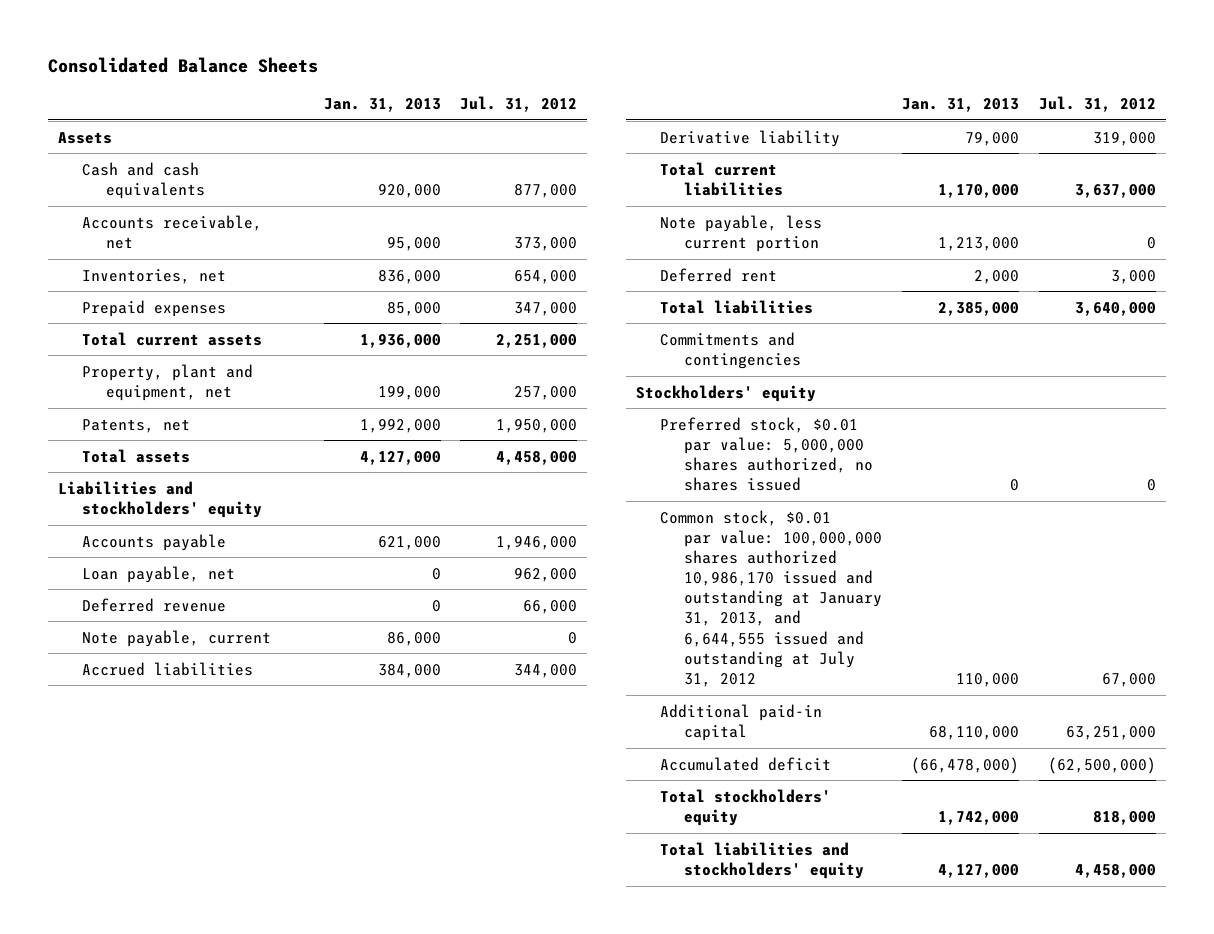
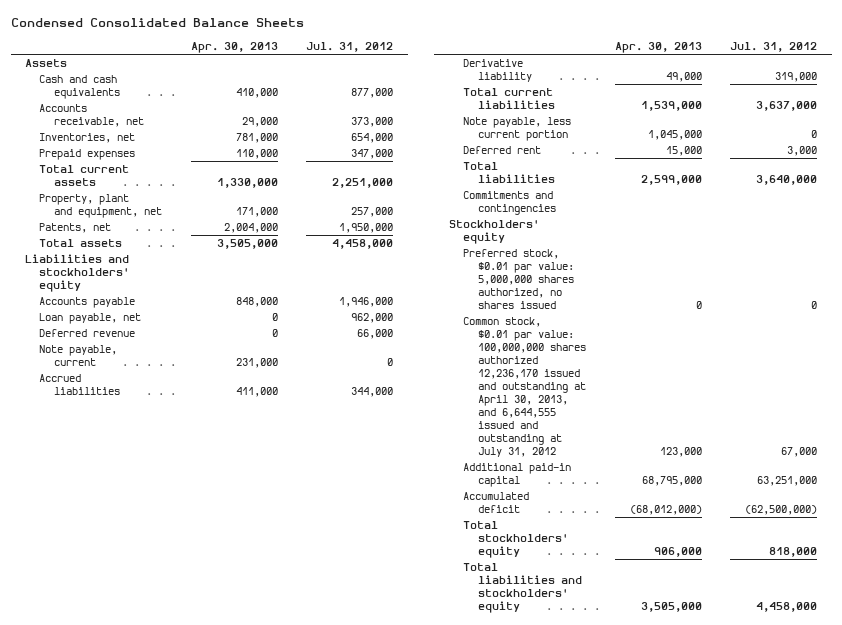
- Consolidated Balance Sheets
+ Condensed Consolidated Balance Sheets
- | Jan. 31, 2013 | Jul. 31, 2012
+ | Apr. 30, 2013 | Jul. 31, 2012
- Common stock, $0.01 par value: 100,000,000 shares authorized 10,986,170 issued and outstanding at January 31, 2013, and 6,644,555 issued and outstanding at July 31, 2012 | 110,000 | 67,000
+ Common stock, $0.01 par value: 100,000,000 shares authorized 12,236,170 issued and outstanding at April 30, 2013, and 6,644,555 issued and outstanding at July 31, 2012 | 123,000 | 67,000

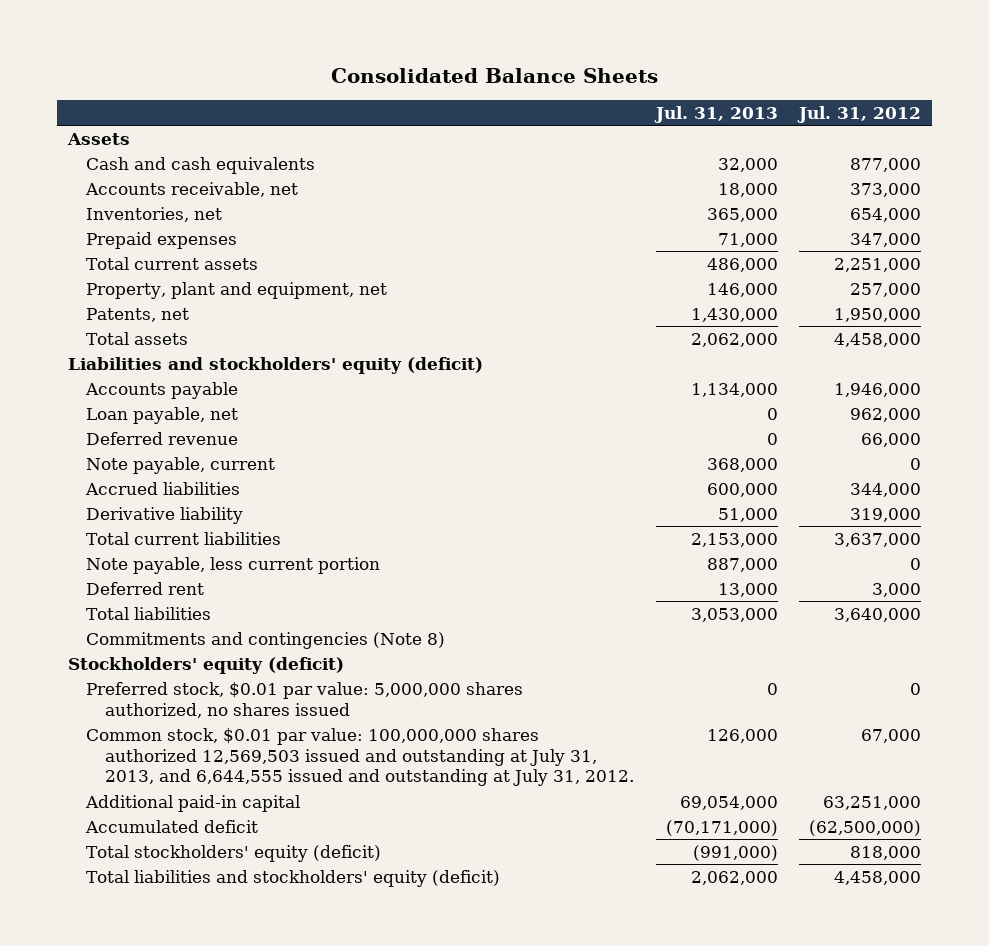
- Condensed Consolidated Balance Sheets
+ Consolidated Balance Sheets
- | Apr. 30, 2013 | Jul. 31, 2012
+ | Jul. 31, 2013 | Jul. 31, 2012
- Liabilities and stockholders' equity
+ Liabilities and stockholders' equity (deficit)
- Commitments and contingencies
- Stockholders' equity
+ Commitments and contingencies (Note 8)
+ Stockholders' equity (deficit)
- Common stock, $0.01 par value: 100,000,000 shares authorized 12,236,170 issued and outstanding at April 30, 2013, and 6,644,555 issued and outstanding at July 31, 2012 | 123,000 | 67,000
+ Common stock, $0.01 par value: 100,000,000 shares authorized 12,569,503 issued and outstanding at July 31, 2013, and 6,644,555 issued and outstanding at July 31, 2012. | 126,000 | 67,000
- Total stockholders' equity | 906,000 | 818,000
- Total liabilities and stockholders' equity | 3,505,000 | 4,458,000
+ Total stockholders' equity (deficit) | (991,000) | 818,000
+ Total liabilities and stockholders' equity (deficit) | 2,062,000 | 4,458,000

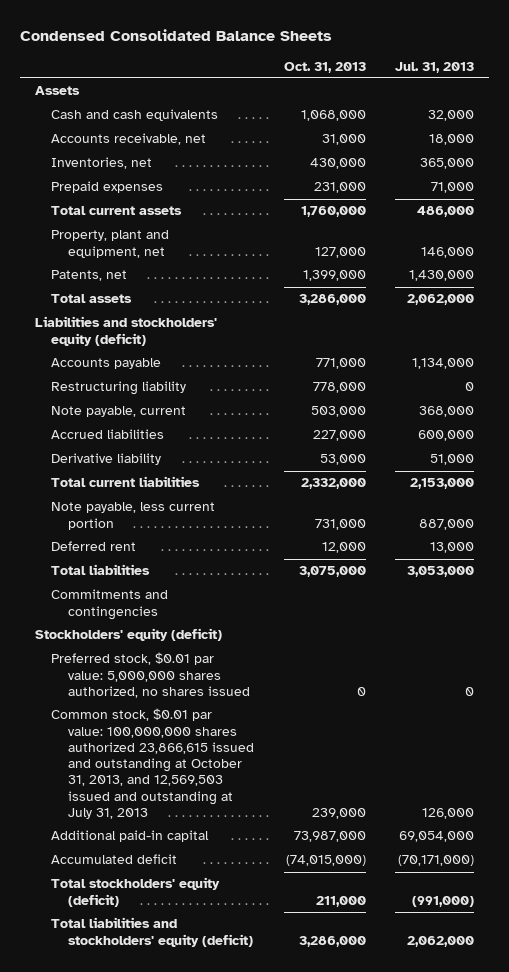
- Consolidated Balance Sheets
+ Condensed Consolidated Balance Sheets
- | Jul. 31, 2013 | Jul. 31, 2012
+ | Oct. 31, 2013 | Jul. 31, 2013
- Loan payable, net | 0 | 962,000
- Deferred revenue | 0 | 66,000
+ Restructuring liability | 778,000 | 0
- Commitments and contingencies (Note 8)
+ Commitments and contingencies
- Common stock, $0.01 par value: 100,000,000 shares authorized 12,569,503 issued and outstanding at July 31, 2013, and 6,644,555 issued and outstanding at July 31, 2012. | 126,000 | 67,000
+ Common stock, $0.01 par value: 100,000,000 shares authorized 23,866,615 issued and outstanding at October 31, 2013, and 12,569,503 issued and outstanding at July 31, 2013 | 239,000 | 126,000

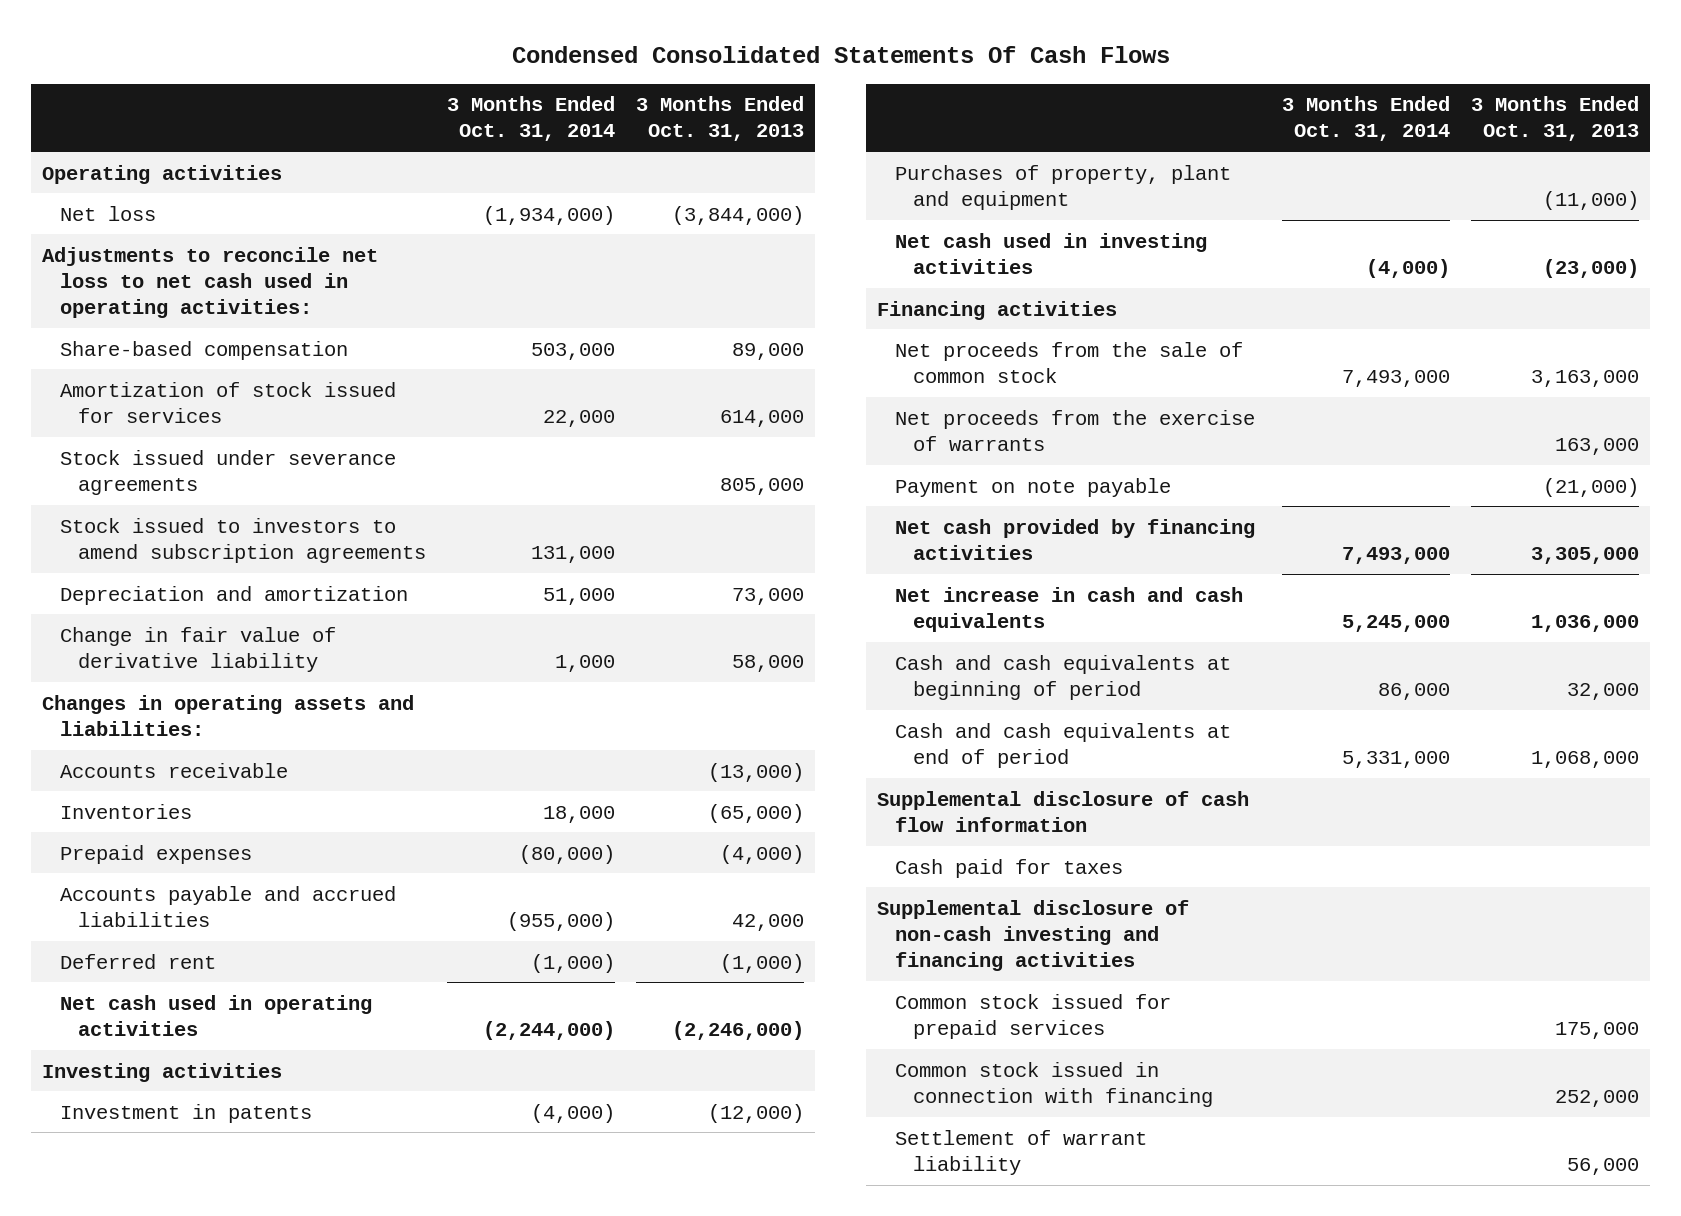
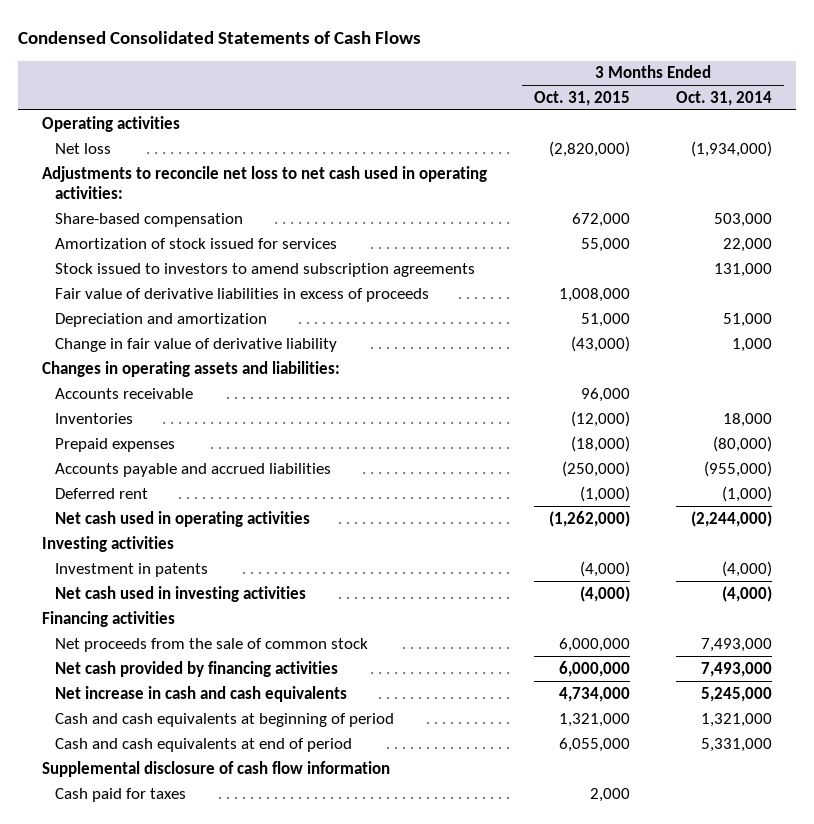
- Condensed Consolidated Statements Of Cash Flows
+ Condensed Consolidated Statements of Cash Flows
- | 3 Months Ended Oct. 31, 2014 | 3 Months Ended Oct. 31, 2013
+ | 3 Months Ended Oct. 31, 2015 | 3 Months Ended Oct. 31, 2014
- Stock issued under severance agreements | | 805,000
+ Fair value of derivative liabilities in excess of proceeds | 1,008,000 |
- Purchases of property, plant and equipment | | (11,000)
- Net proceeds from the exercise of warrants | | 163,000
- Payment on note payable | | (21,000)
- Cash and cash equivalents at beginning of period | 86,000 | 32,000
+ Cash and cash equivalents at beginning of period | 1,321,000 | 1,321,000
- Supplemental disclosure of non-cash investing and financing activities
- Common stock issued for prepaid services | | 175,000
- Common stock issued in connection with financing | | 252,000
- Settlement of warrant liability | | 56,000

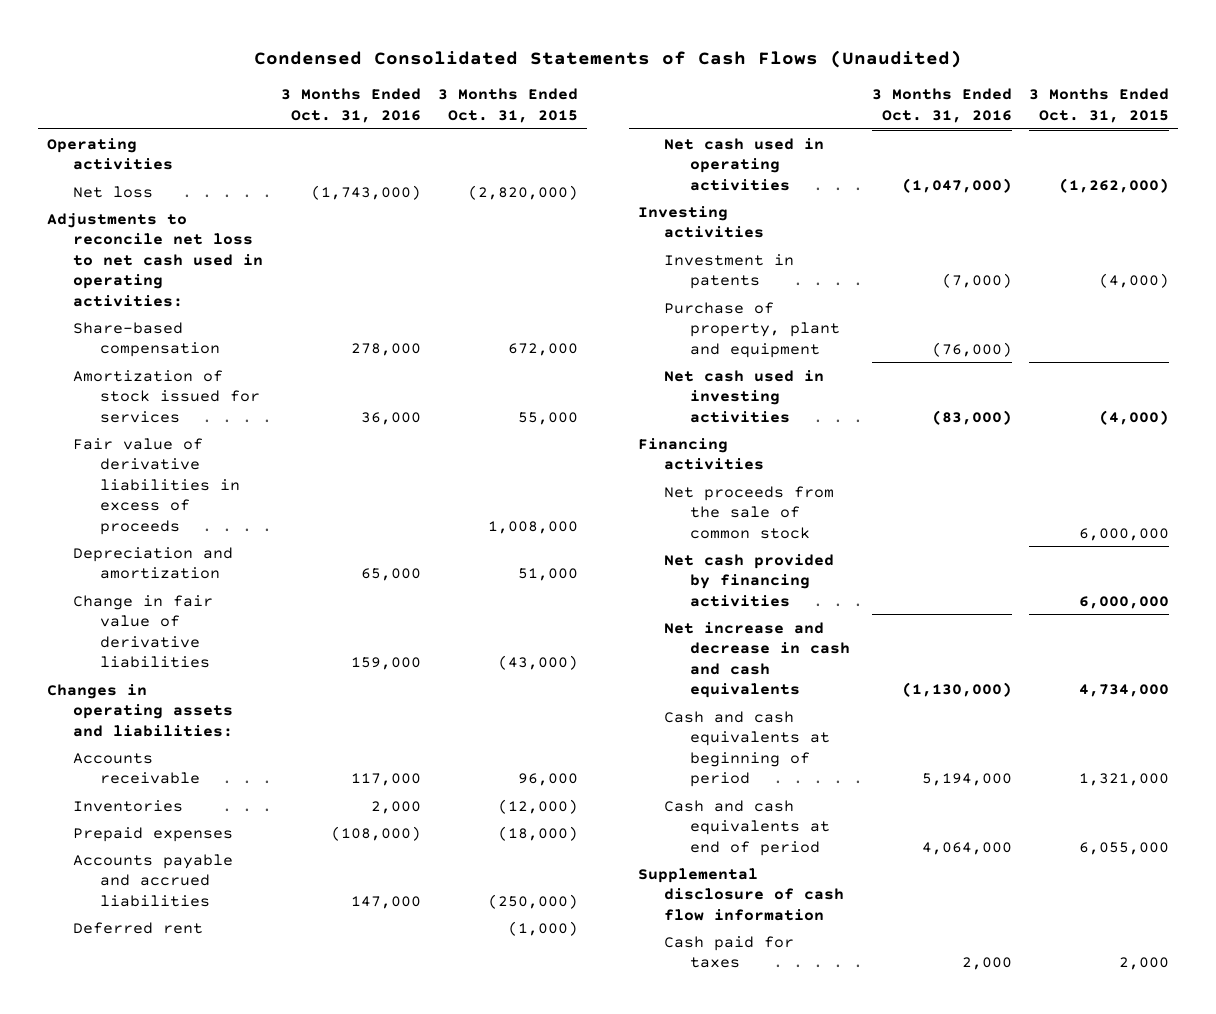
- Condensed Consolidated Statements of Cash Flows
+ Condensed Consolidated Statements of Cash Flows (Unaudited)
- | 3 Months Ended Oct. 31, 2015 | 3 Months Ended Oct. 31, 2014
+ | 3 Months Ended Oct. 31, 2016 | 3 Months Ended Oct. 31, 2015
- Stock issued to investors to amend subscription agreements | | 131,000
- Change in fair value of derivative liability | (43,000) | 1,000
+ Change in fair value of derivative liabilities | 159,000 | (43,000)
+ Purchase of property, plant and equipment | (76,000) |
- Net increase in cash and cash equivalents | 4,734,000 | 5,245,000
+ Net increase and decrease in cash and cash equivalents | (1,130,000) | 4,734,000

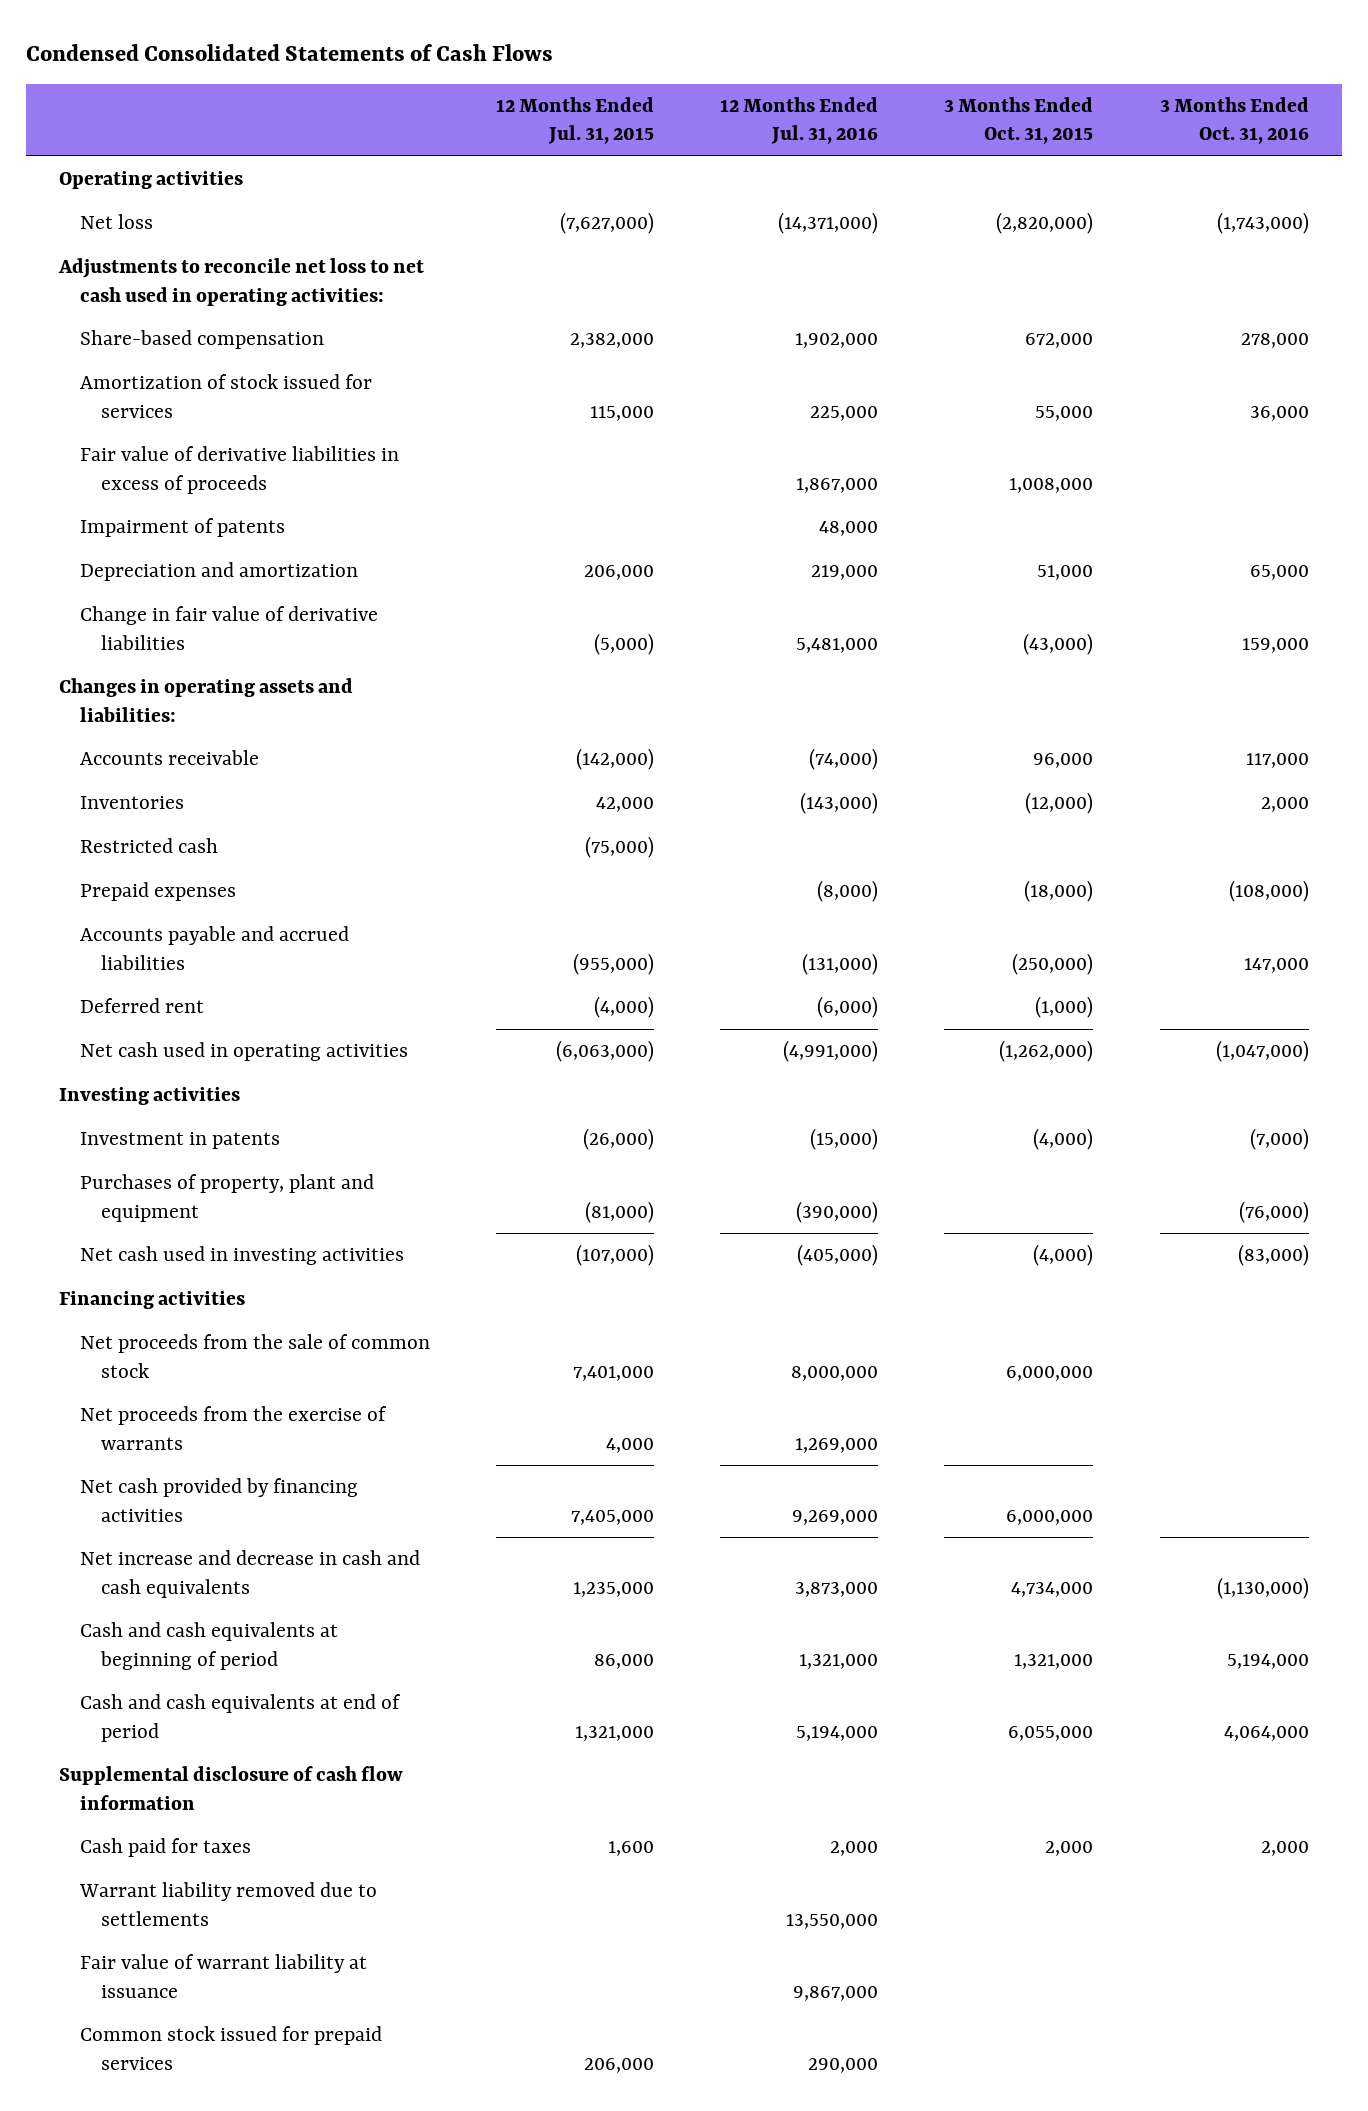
- Condensed Consolidated Statements of Cash Flows (Unaudited)
+ Condensed Consolidated Statements of Cash Flows
- | 3 Months Ended Oct. 31, 2016 | 3 Months Ended Oct. 31, 2015
+ | 12 Months Ended Jul. 31, 2015 | 12 Months Ended Jul. 31, 2016 | 3 Months Ended Oct. 31, 2015 | 3 Months Ended Oct. 31, 2016
+ Impairment of patents | | 48,000 | |
+ Restricted cash | (75,000) | | |
- Purchase of property, plant and equipment | (76,000) |
+ Purchases of property, plant and equipment | (81,000) | (390,000) | | (76,000)
+ Net proceeds from the exercise of warrants | 4,000 | 1,269,000 | |
+ Warrant liability removed due to settlements | | 13,550,000 | |
+ Fair value of warrant liability at issuance | | 9,867,000 | |
+ Common stock issued for prepaid services | 206,000 | 290,000 | |

